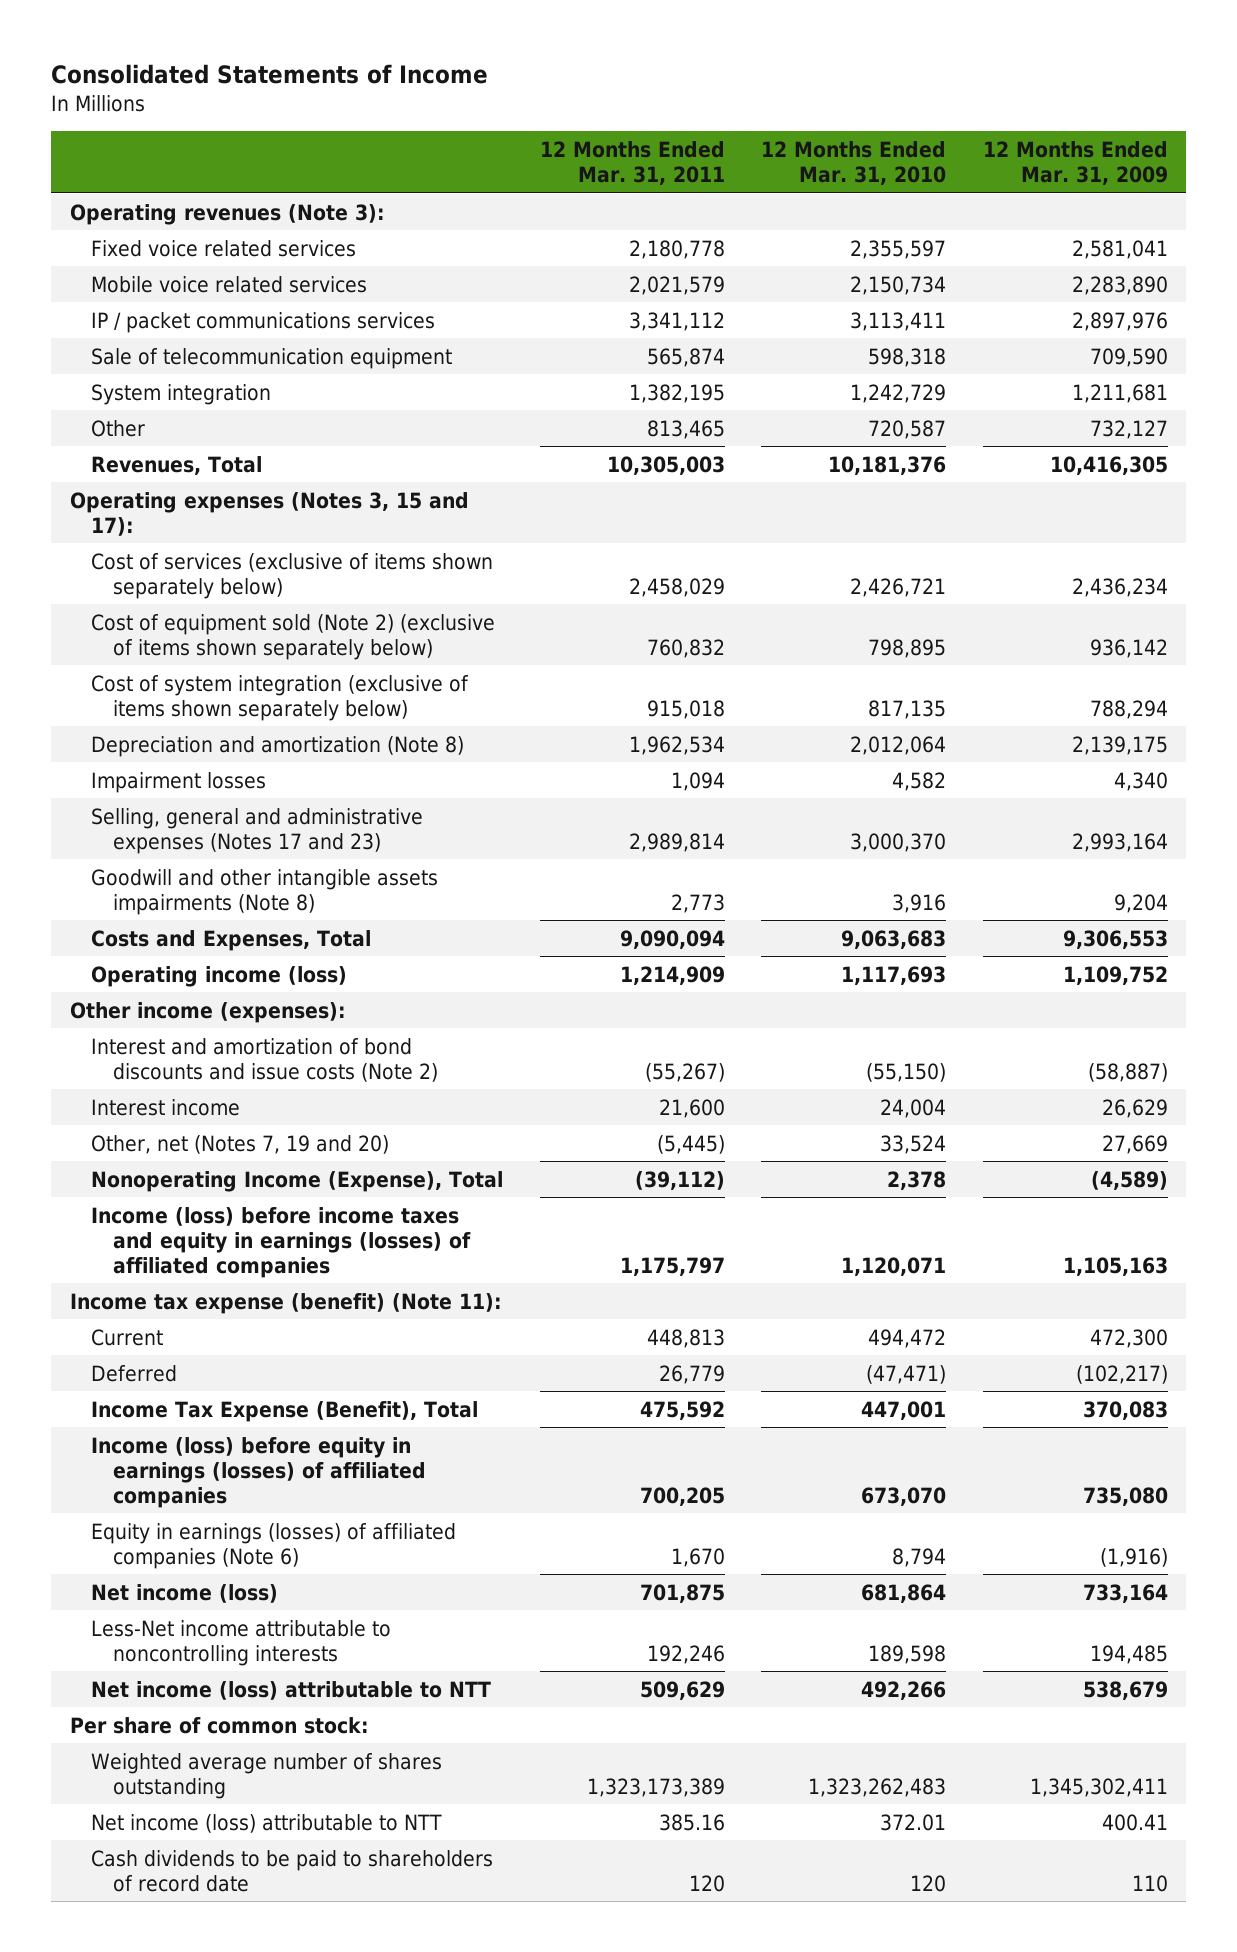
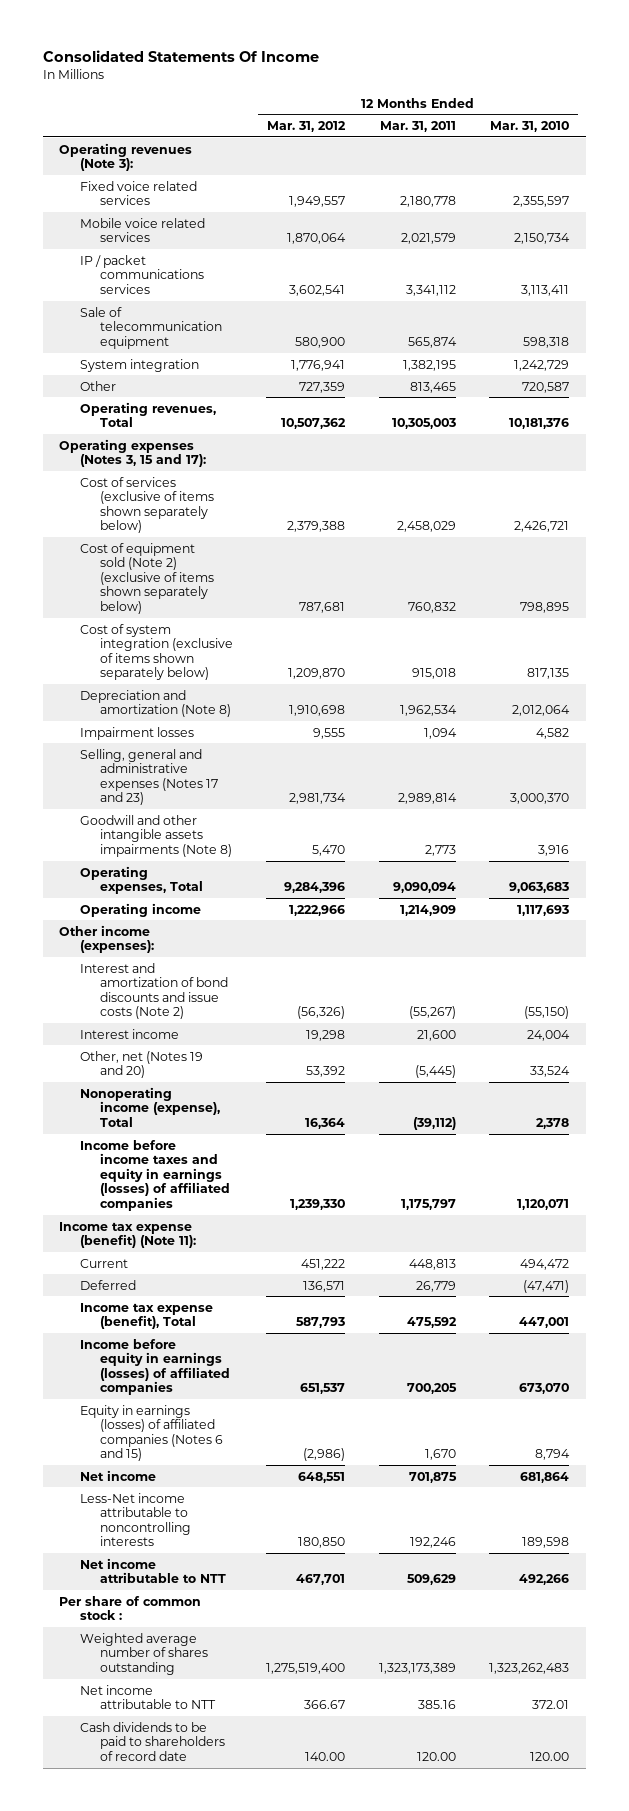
- Consolidated Statements of Income
+ Consolidated Statements Of Income
- | 12 Months Ended Mar. 31, 2011 | 12 Months Ended Mar. 31, 2010 | 12 Months Ended Mar. 31, 2009
+ | 12 Months Ended Mar. 31, 2012 | 12 Months Ended Mar. 31, 2011 | 12 Months Ended Mar. 31, 2010
- Revenues, Total | 10,305,003 | 10,181,376 | 10,416,305
+ Operating revenues, Total | 10,507,362 | 10,305,003 | 10,181,376
- Costs and Expenses, Total | 9,090,094 | 9,063,683 | 9,306,553
- Operating income (loss) | 1,214,909 | 1,117,693 | 1,109,752
+ Operating expenses, Total | 9,284,396 | 9,090,094 | 9,063,683
+ Operating income | 1,222,966 | 1,214,909 | 1,117,693
- Other, net (Notes 7, 19 and 20) | (5,445) | 33,524 | 27,669
- Nonoperating Income (Expense), Total | (39,112) | 2,378 | (4,589)
- Income (loss) before income taxes and equity in earnings (losses) of affiliated companies | 1,175,797 | 1,120,071 | 1,105,163
+ Other, net (Notes 19 and 20) | 53,392 | (5,445) | 33,524
+ Nonoperating income (expense), Total | 16,364 | (39,112) | 2,378
+ Income before income taxes and equity in earnings (losses) of affiliated companies | 1,239,330 | 1,175,797 | 1,120,071
- Income Tax Expense (Benefit), Total | 475,592 | 447,001 | 370,083
- Income (loss) before equity in earnings (losses) of affiliated companies | 700,205 | 673,070 | 735,080
- Equity in earnings (losses) of affiliated companies (Note 6) | 1,670 | 8,794 | (1,916)
- Net income (loss) | 701,875 | 681,864 | 733,164
+ Income tax expense (benefit), Total | 587,793 | 475,592 | 447,001
+ Income before equity in earnings (losses) of affiliated companies | 651,537 | 700,205 | 673,070
+ Equity in earnings (losses) of affiliated companies (Notes 6 and 15) | (2,986) | 1,670 | 8,794
+ Net income | 648,551 | 701,875 | 681,864
- Net income (loss) attributable to NTT | 509,629 | 492,266 | 538,679
- Per share of common stock:
+ Net income attributable to NTT | 467,701 | 509,629 | 492,266
+ Per share of common stock :
- Net income (loss) attributable to NTT | 385.16 | 372.01 | 400.41
- Cash dividends to be paid to shareholders of record date | 120 | 120 | 110
+ Net income attributable to NTT | 366.67 | 385.16 | 372.01
+ Cash dividends to be paid to shareholders of record date | 140.00 | 120.00 | 120.00

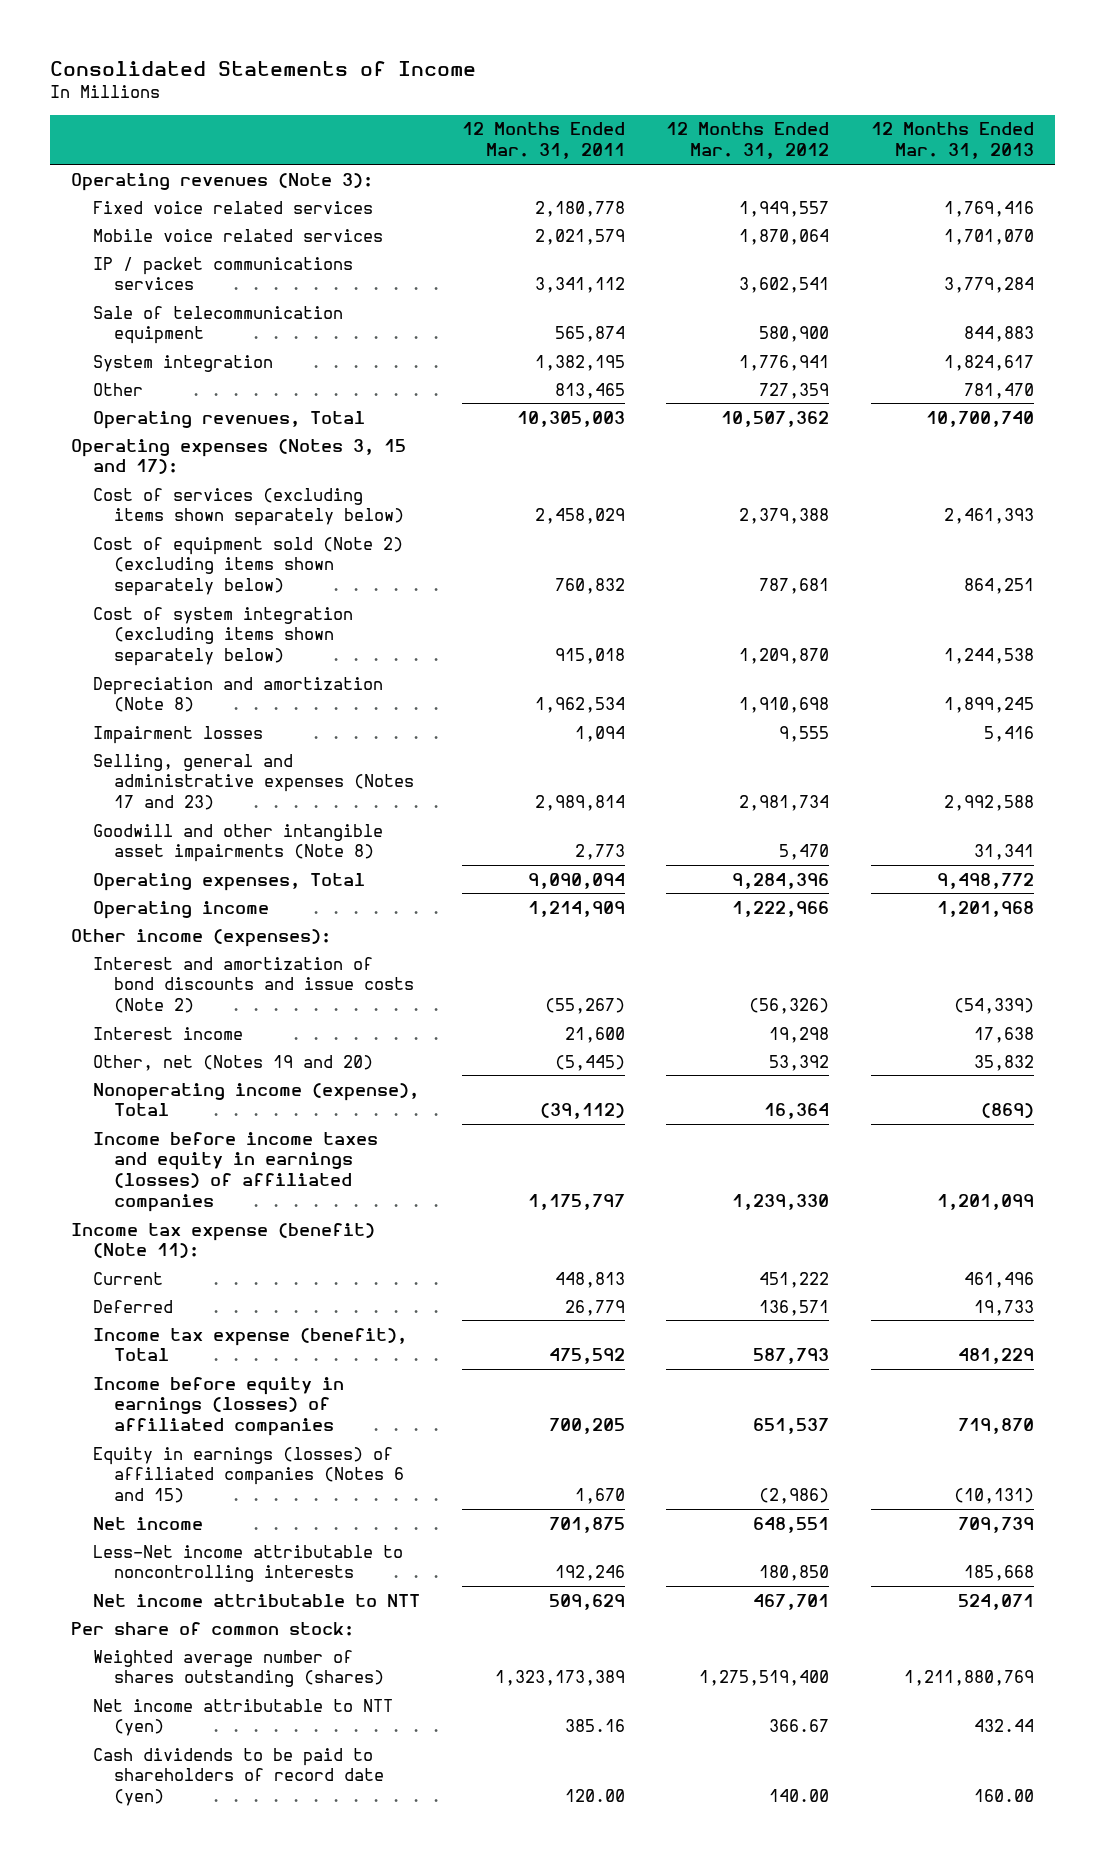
- Consolidated Statements Of Income
+ Consolidated Statements of Income
- | 12 Months Ended Mar. 31, 2012 | 12 Months Ended Mar. 31, 2011 | 12 Months Ended Mar. 31, 2010
+ | 12 Months Ended Mar. 31, 2011 | 12 Months Ended Mar. 31, 2012 | 12 Months Ended Mar. 31, 2013
- Cost of services (exclusive of items shown separately below) | 2,379,388 | 2,458,029 | 2,426,721
- Cost of equipment sold (Note 2) (exclusive of items shown separately below) | 787,681 | 760,832 | 798,895
- Cost of system integration (exclusive of items shown separately below) | 1,209,870 | 915,018 | 817,135
+ Cost of services (excluding items shown separately below) | 2,458,029 | 2,379,388 | 2,461,393
+ Cost of equipment sold (Note 2) (excluding items shown separately below) | 760,832 | 787,681 | 864,251
+ Cost of system integration (excluding items shown separately below) | 915,018 | 1,209,870 | 1,244,538
- Goodwill and other intangible assets impairments (Note 8) | 5,470 | 2,773 | 3,916
+ Goodwill and other intangible asset impairments (Note 8) | 2,773 | 5,470 | 31,341
- Per share of common stock :
- Weighted average number of shares outstanding | 1,275,519,400 | 1,323,173,389 | 1,323,262,483
- Net income attributable to NTT | 366.67 | 385.16 | 372.01
- Cash dividends to be paid to shareholders of record date | 140.00 | 120.00 | 120.00
+ Per share of common stock:
+ Weighted average number of shares outstanding (shares) | 1,323,173,389 | 1,275,519,400 | 1,211,880,769
+ Net income attributable to NTT (yen) | 385.16 | 366.67 | 432.44
+ Cash dividends to be paid to shareholders of record date (yen) | 120.00 | 140.00 | 160.00

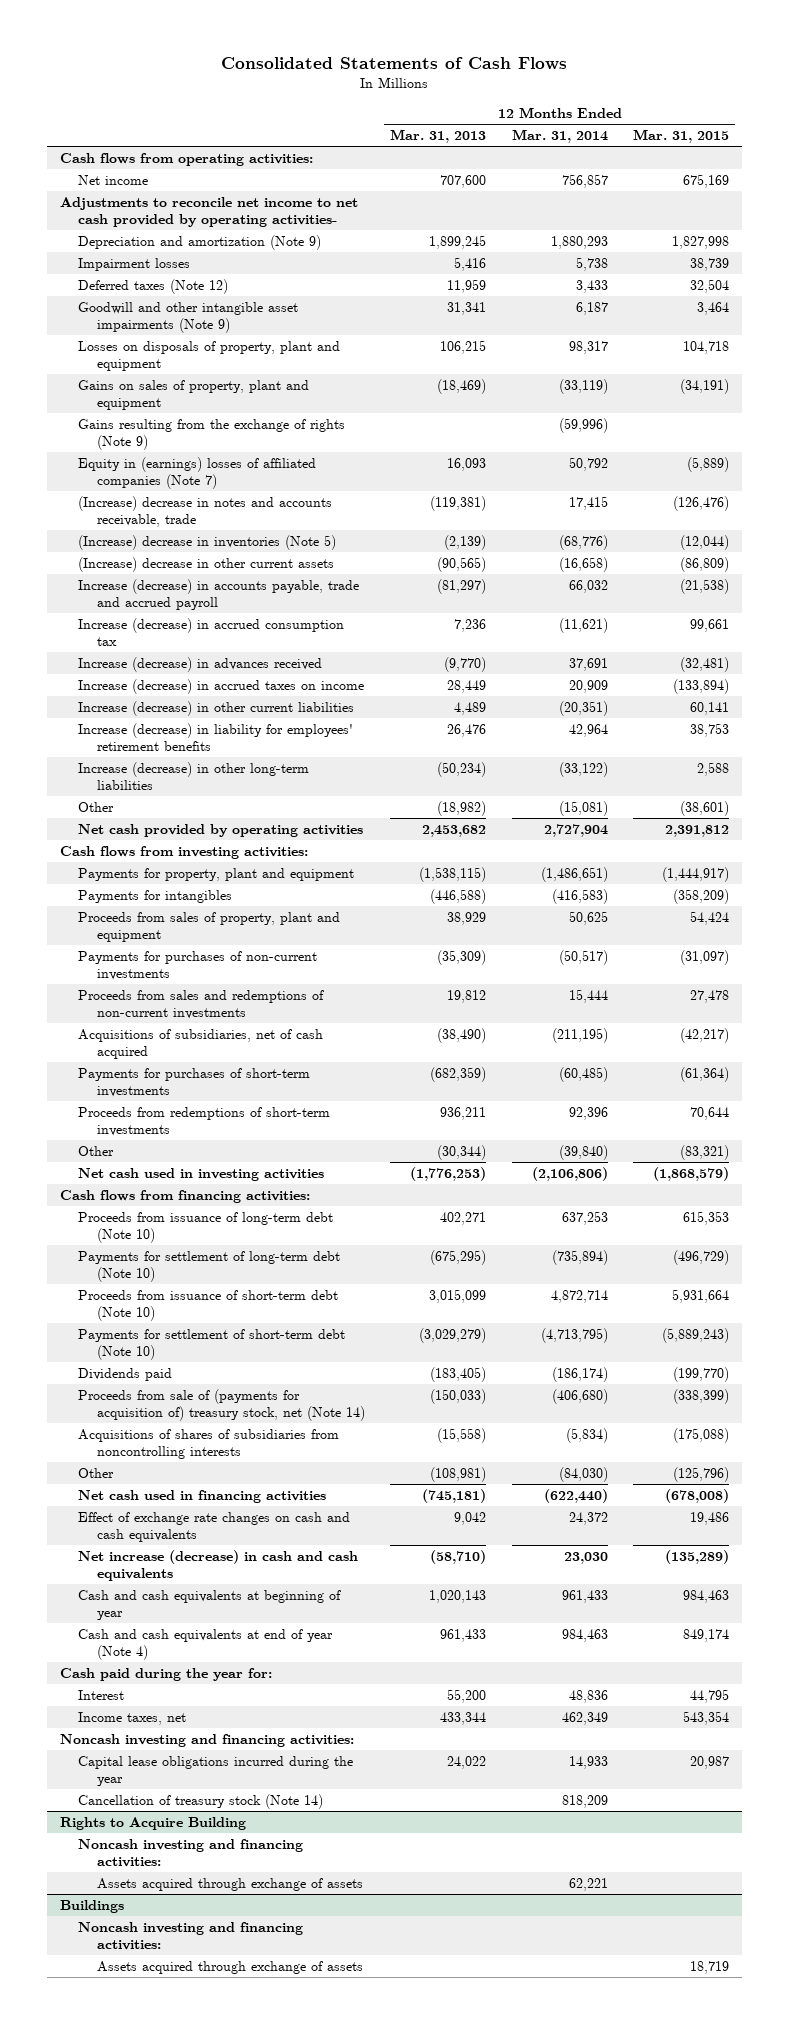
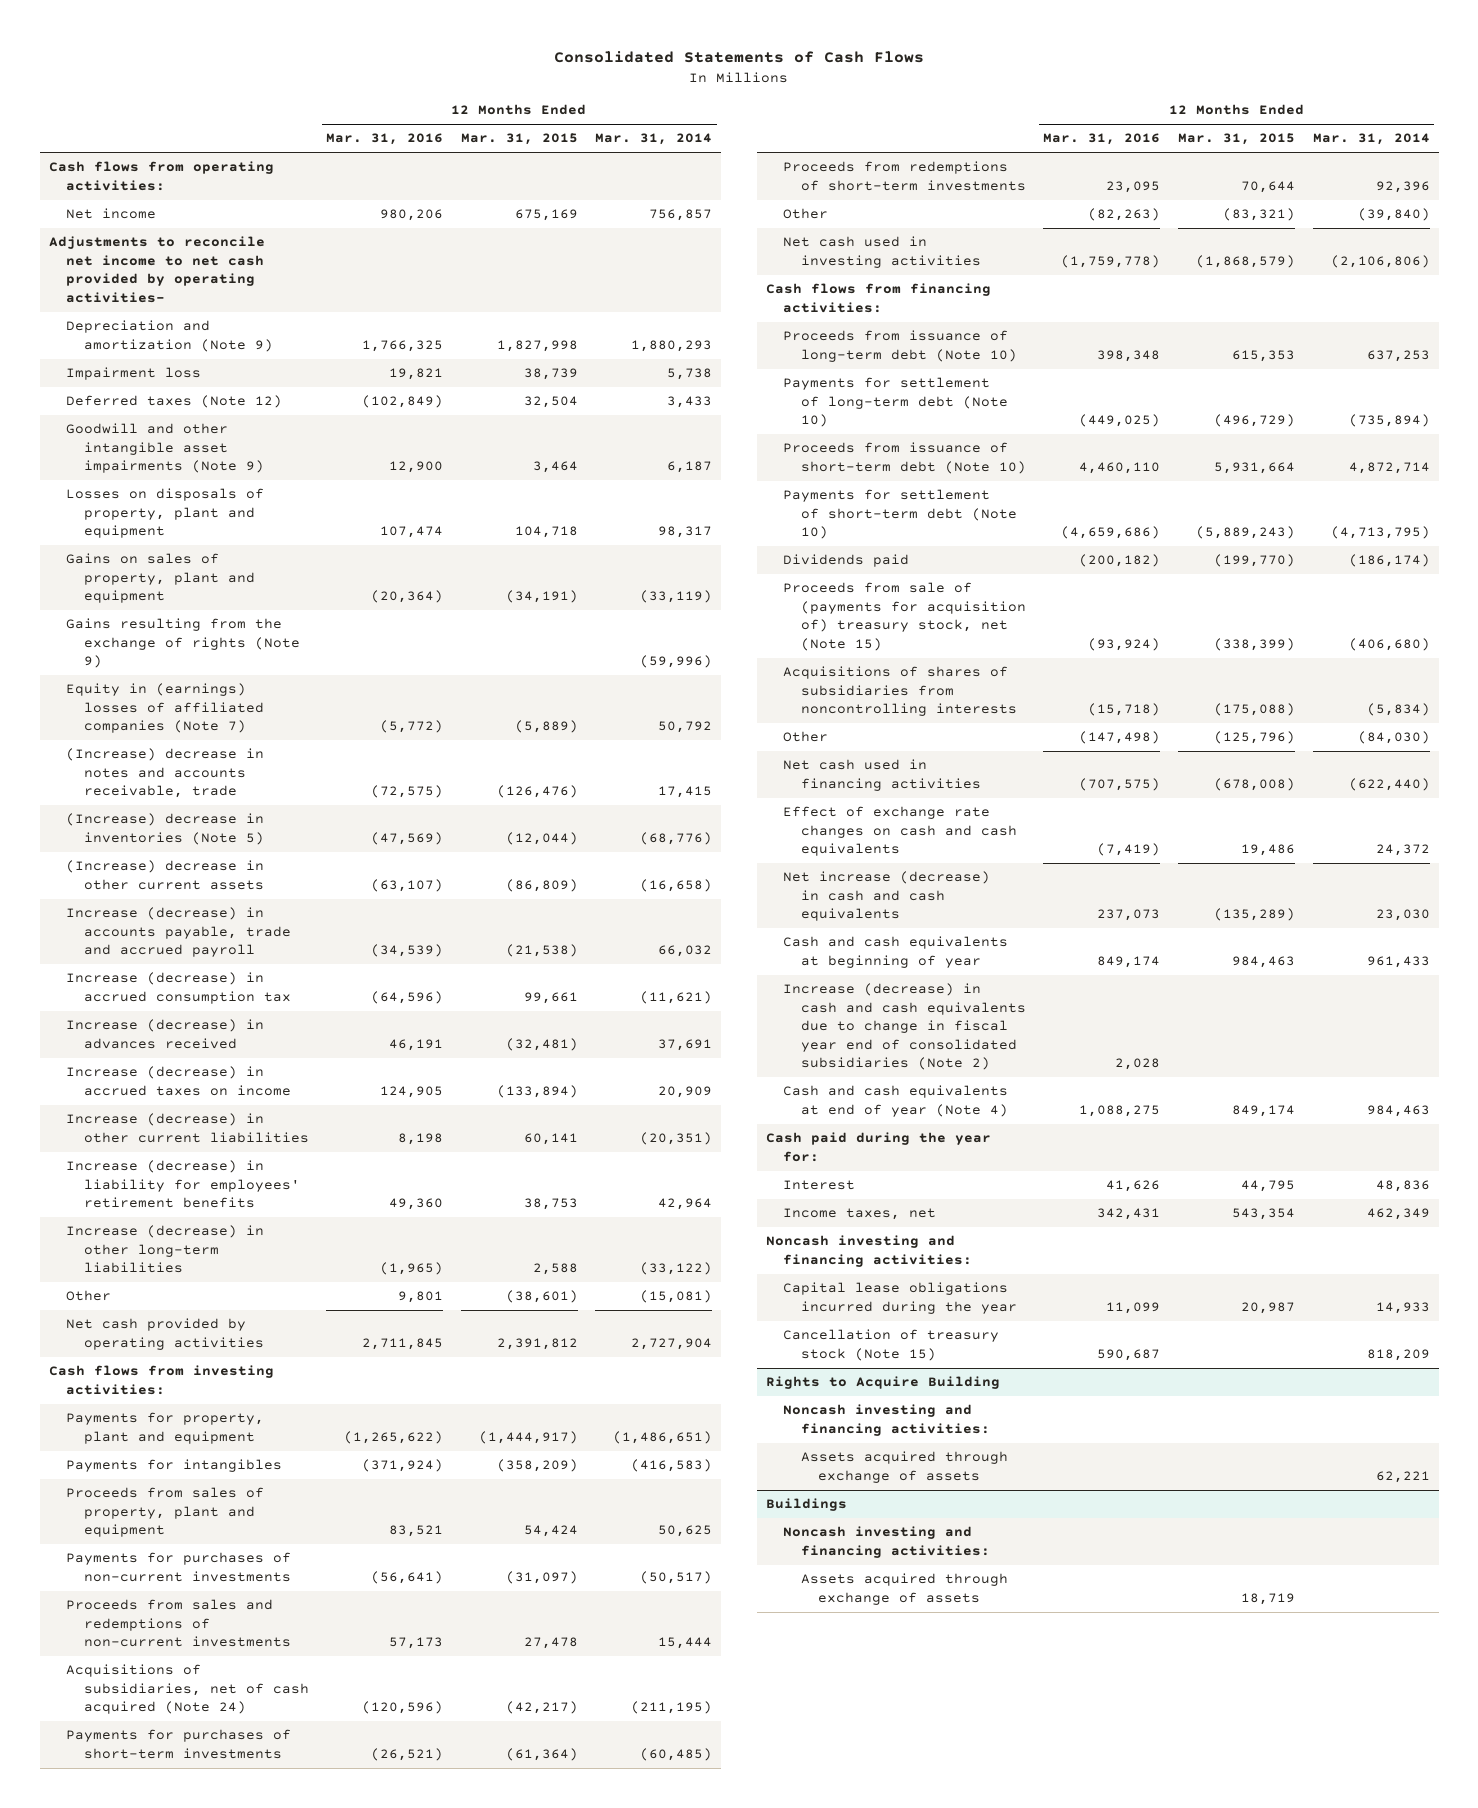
- | 12 Months Ended Mar. 31, 2013 | 12 Months Ended Mar. 31, 2014 | 12 Months Ended Mar. 31, 2015
+ | 12 Months Ended Mar. 31, 2016 | 12 Months Ended Mar. 31, 2015 | 12 Months Ended Mar. 31, 2014
- Impairment losses | 5,416 | 5,738 | 38,739
+ Impairment loss | 19,821 | 38,739 | 5,738
- Acquisitions of subsidiaries, net of cash acquired | (38,490) | (211,195) | (42,217)
+ Acquisitions of subsidiaries, net of cash acquired (Note 24) | (120,596) | (42,217) | (211,195)
- Proceeds from sale of (payments for acquisition of) treasury stock, net (Note 14) | (150,033) | (406,680) | (338,399)
+ Proceeds from sale of (payments for acquisition of) treasury stock, net (Note 15) | (93,924) | (338,399) | (406,680)
+ Increase (decrease) in cash and cash equivalents due to change in fiscal year end of consolidated subsidiaries (Note 2) | 2,028 | |
- Cancellation of treasury stock (Note 14) | | 818,209 |
+ Cancellation of treasury stock (Note 15) | 590,687 | | 818,209

